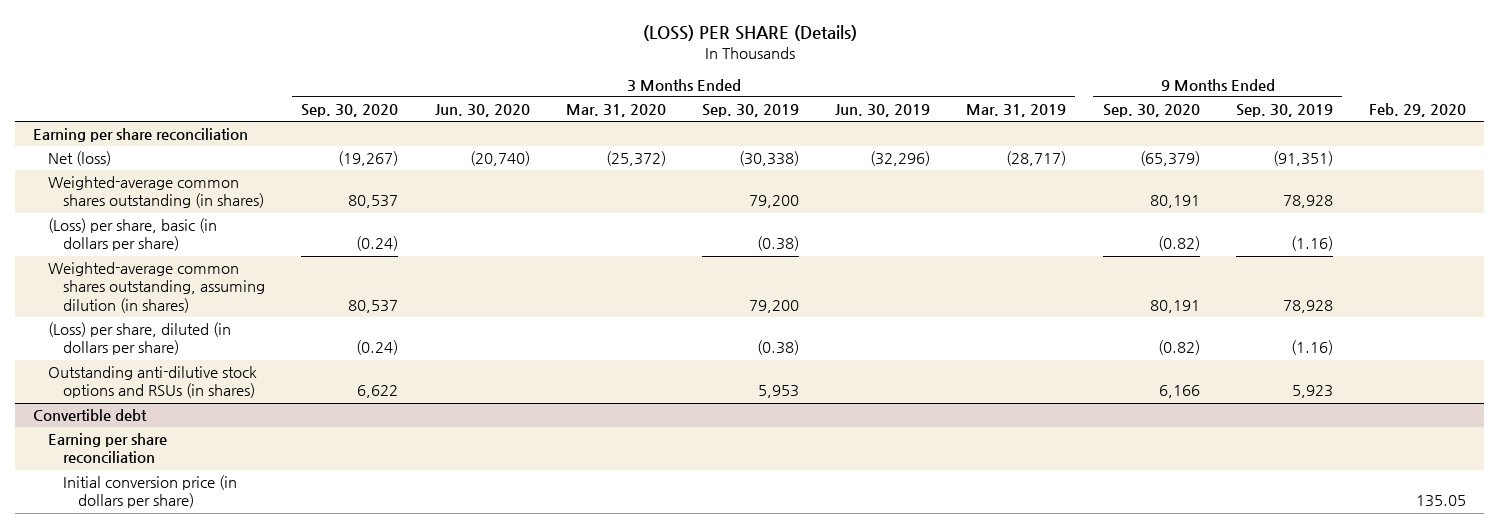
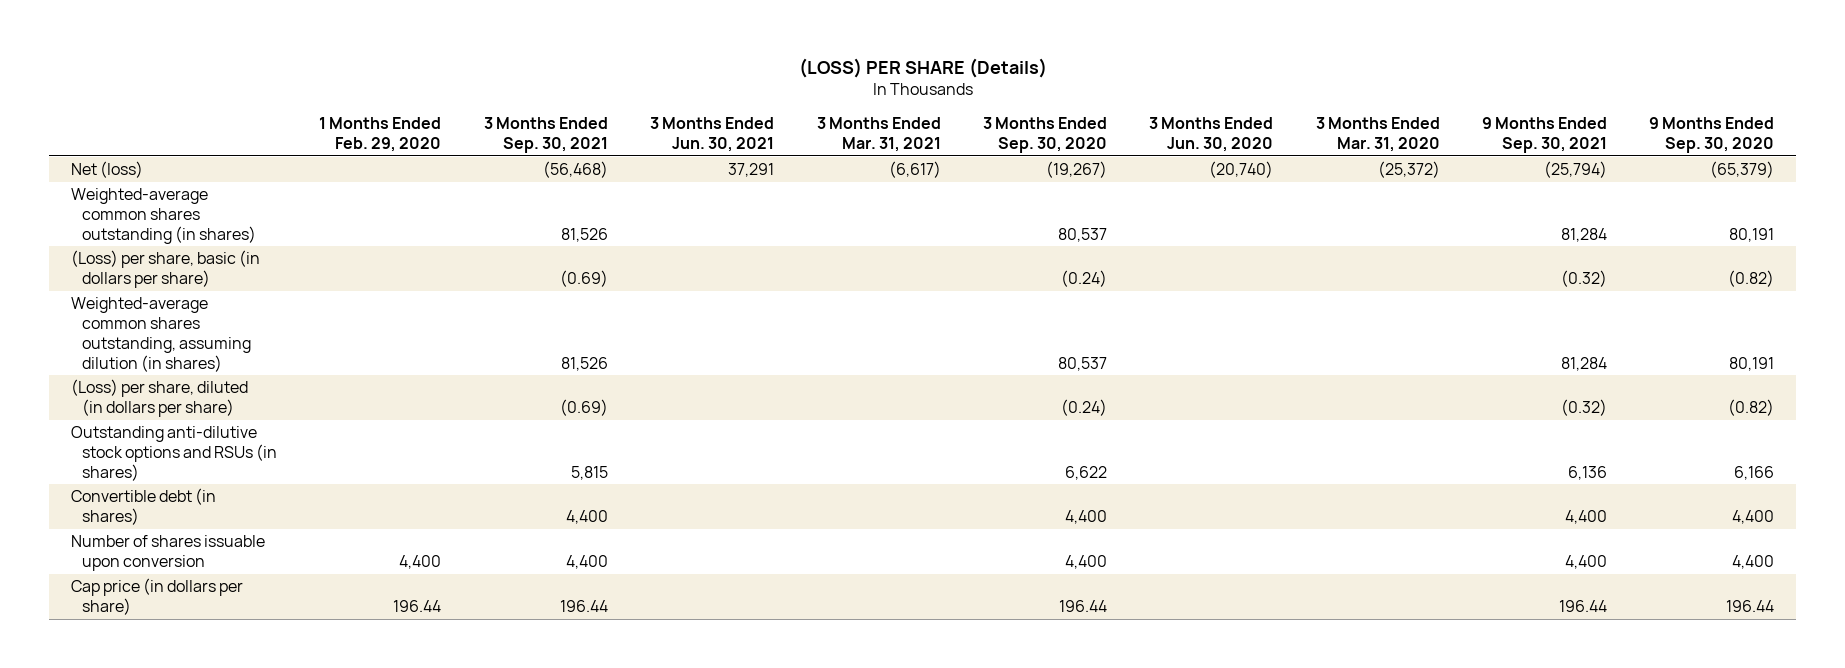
- | 3 Months Ended Sep. 30, 2020 | 3 Months Ended Jun. 30, 2020 | 3 Months Ended Mar. 31, 2020 | 3 Months Ended Sep. 30, 2019 | 3 Months Ended Jun. 30, 2019 | 3 Months Ended Mar. 31, 2019 | 9 Months Ended Sep. 30, 2020 | 9 Months Ended Sep. 30, 2019 | Feb. 29, 2020
+ | 1 Months Ended Feb. 29, 2020 | 3 Months Ended Sep. 30, 2021 | 3 Months Ended Jun. 30, 2021 | 3 Months Ended Mar. 31, 2021 | 3 Months Ended Sep. 30, 2020 | 3 Months Ended Jun. 30, 2020 | 3 Months Ended Mar. 31, 2020 | 9 Months Ended Sep. 30, 2021 | 9 Months Ended Sep. 30, 2020
- Earning per share reconciliation
- Convertible debt
- Earning per share reconciliation
- Initial conversion price (in dollars per share) | | | | | | | | | 135.05
+ Convertible debt (in shares) | | 4,400 | | | 4,400 | | | 4,400 | 4,400
+ Number of shares issuable upon conversion | 4,400 | 4,400 | | | 4,400 | | | 4,400 | 4,400
+ Cap price (in dollars per share) | 196.44 | 196.44 | | | 196.44 | | | 196.44 | 196.44

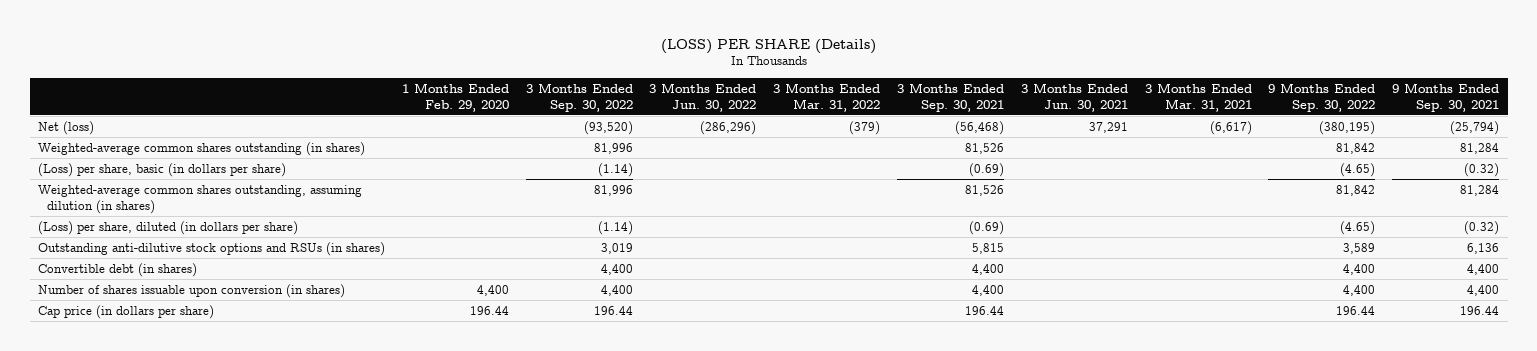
- | 1 Months Ended Feb. 29, 2020 | 3 Months Ended Sep. 30, 2021 | 3 Months Ended Jun. 30, 2021 | 3 Months Ended Mar. 31, 2021 | 3 Months Ended Sep. 30, 2020 | 3 Months Ended Jun. 30, 2020 | 3 Months Ended Mar. 31, 2020 | 9 Months Ended Sep. 30, 2021 | 9 Months Ended Sep. 30, 2020
+ | 1 Months Ended Feb. 29, 2020 | 3 Months Ended Sep. 30, 2022 | 3 Months Ended Jun. 30, 2022 | 3 Months Ended Mar. 31, 2022 | 3 Months Ended Sep. 30, 2021 | 3 Months Ended Jun. 30, 2021 | 3 Months Ended Mar. 31, 2021 | 9 Months Ended Sep. 30, 2022 | 9 Months Ended Sep. 30, 2021
- Number of shares issuable upon conversion | 4,400 | 4,400 | | | 4,400 | | | 4,400 | 4,400
+ Number of shares issuable upon conversion (in shares) | 4,400 | 4,400 | | | 4,400 | | | 4,400 | 4,400

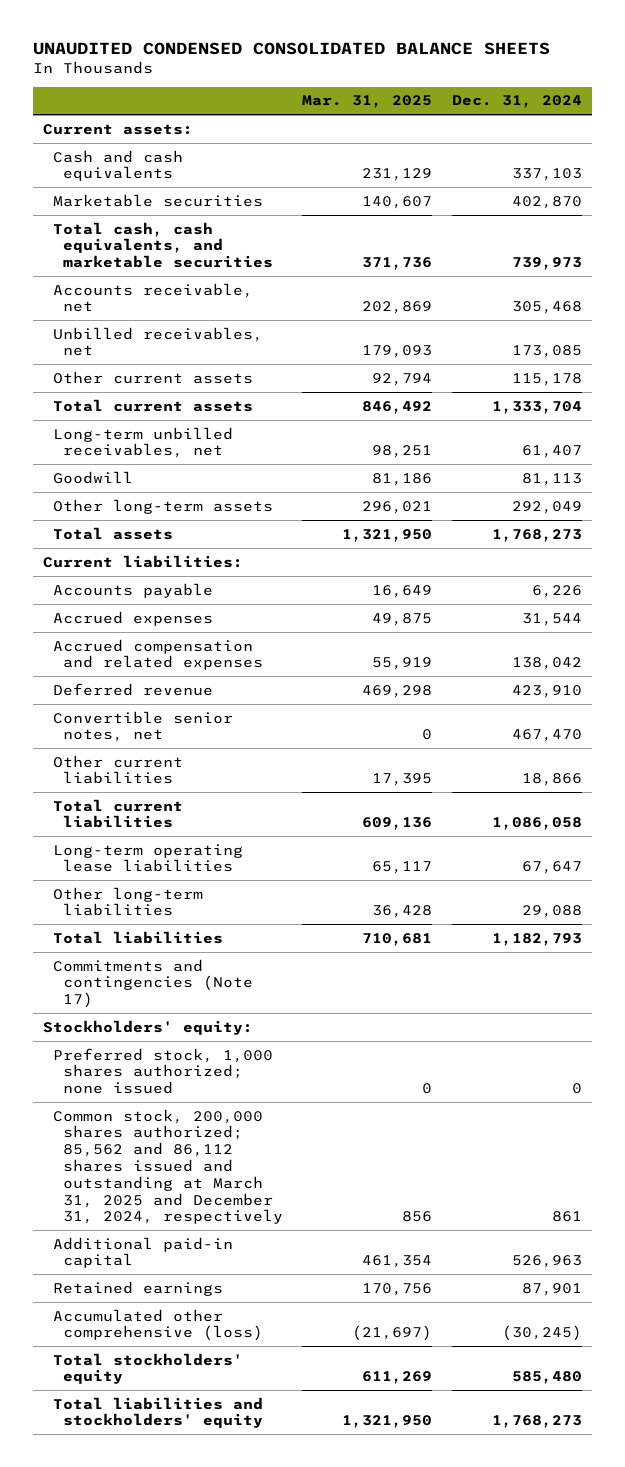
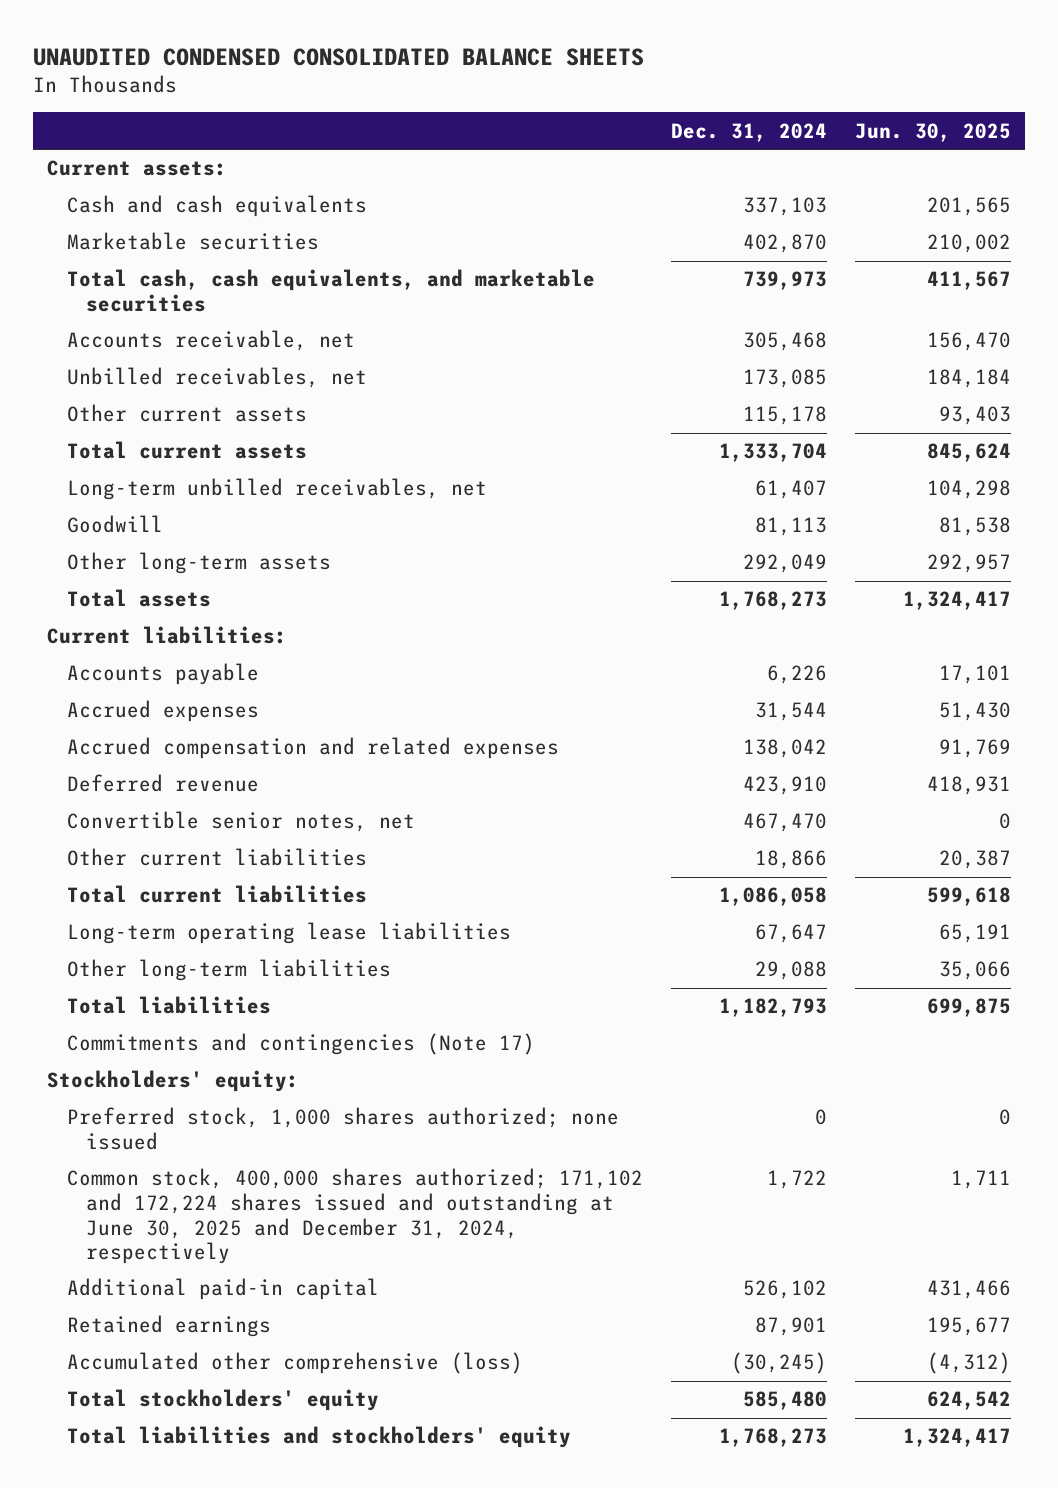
- | Mar. 31, 2025 | Dec. 31, 2024
+ | Dec. 31, 2024 | Jun. 30, 2025
- Common stock, 200,000 shares authorized; 85,562 and 86,112 shares issued and outstanding at March 31, 2025 and December 31, 2024, respectively | 856 | 861
- Additional paid-in capital | 461,354 | 526,963
+ Common stock, 400,000 shares authorized; 171,102 and 172,224 shares issued and outstanding at June 30, 2025 and December 31, 2024, respectively | 1,722 | 1,711
+ Additional paid-in capital | 526,102 | 431,466

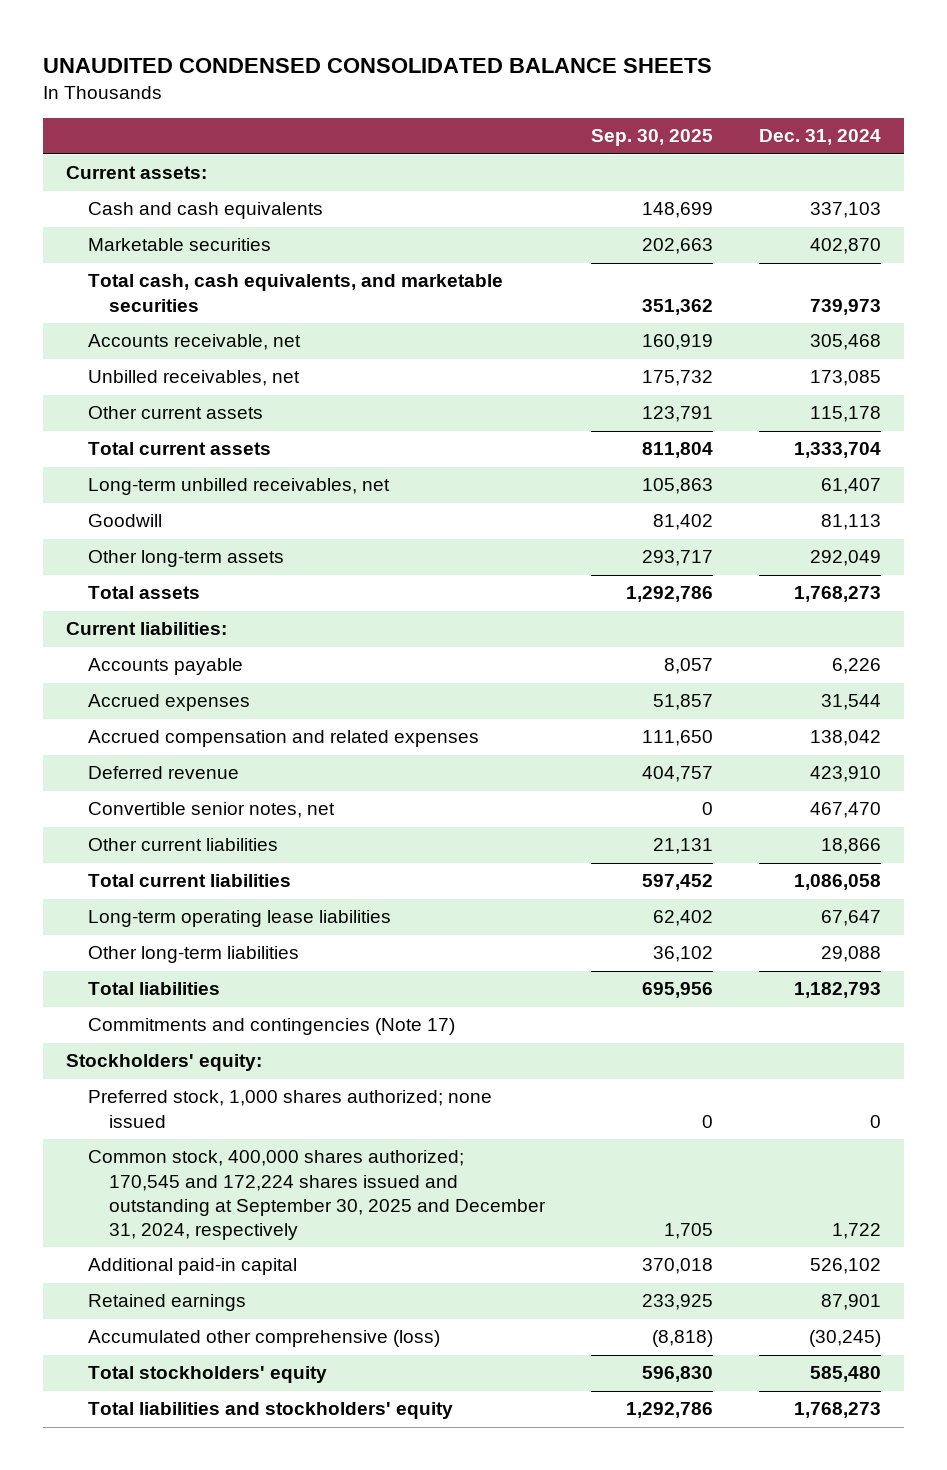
- | Dec. 31, 2024 | Jun. 30, 2025
+ | Sep. 30, 2025 | Dec. 31, 2024
- Common stock, 400,000 shares authorized; 171,102 and 172,224 shares issued and outstanding at June 30, 2025 and December 31, 2024, respectively | 1,722 | 1,711
+ Common stock, 400,000 shares authorized; 170,545 and 172,224 shares issued and outstanding at September 30, 2025 and December 31, 2024, respectively | 1,705 | 1,722

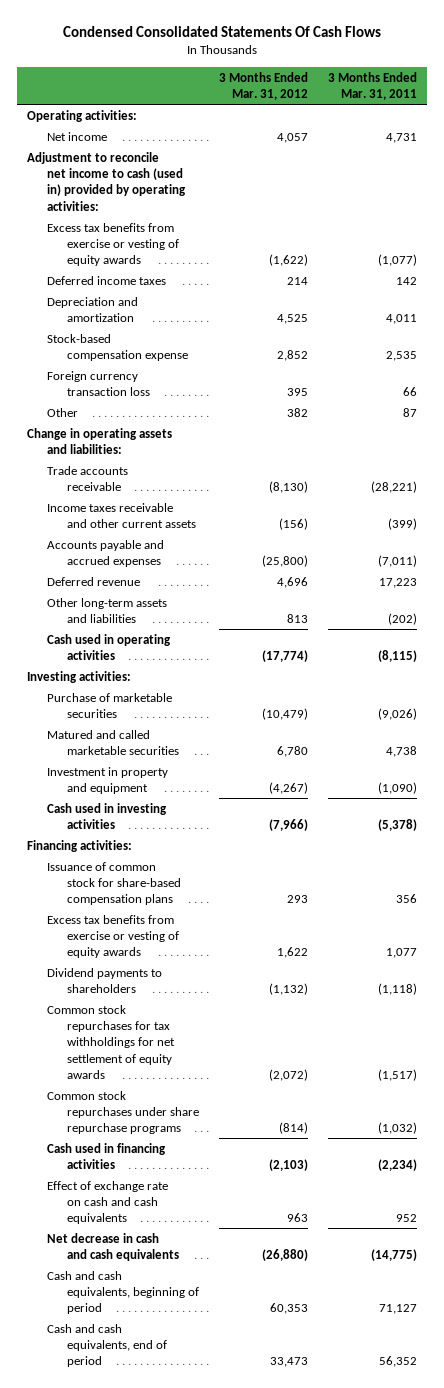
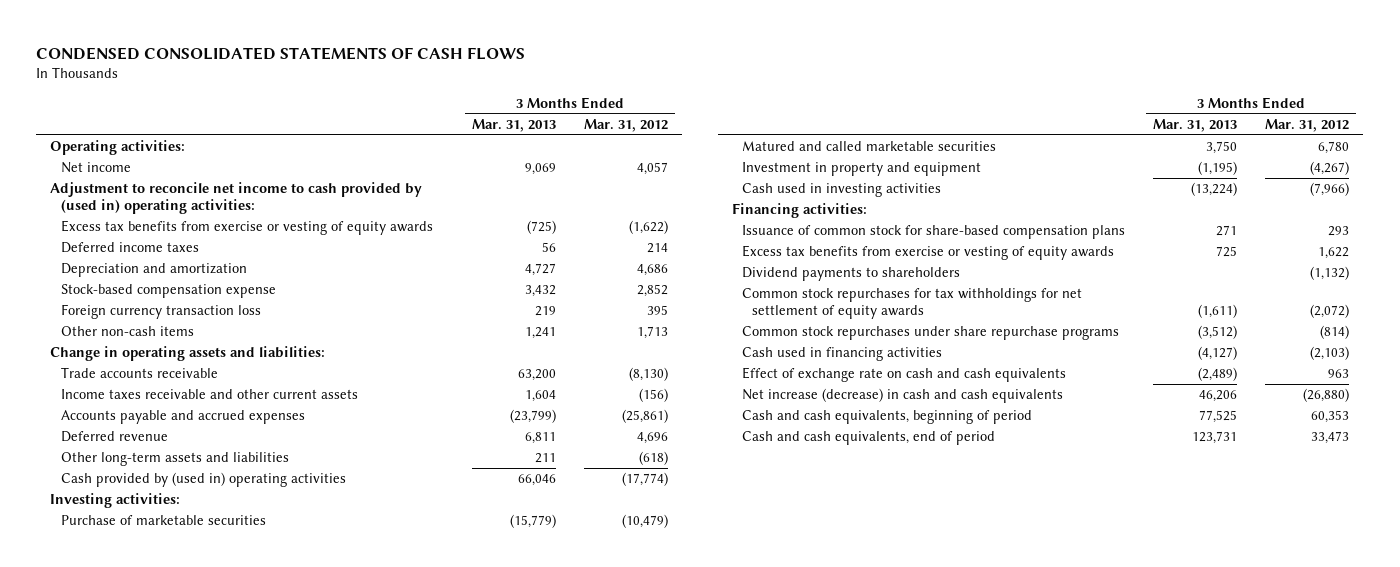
- Condensed Consolidated Statements Of Cash Flows
+ CONDENSED CONSOLIDATED STATEMENTS OF CASH FLOWS
- | 3 Months Ended Mar. 31, 2012 | 3 Months Ended Mar. 31, 2011
+ | 3 Months Ended Mar. 31, 2013 | 3 Months Ended Mar. 31, 2012
- Adjustment to reconcile net income to cash (used in) provided by operating activities:
+ Adjustment to reconcile net income to cash provided by (used in) operating activities:
- Depreciation and amortization | 4,525 | 4,011
+ Depreciation and amortization | 4,727 | 4,686
- Other | 382 | 87
+ Other non-cash items | 1,241 | 1,713
- Accounts payable and accrued expenses | (25,800) | (7,011)
+ Accounts payable and accrued expenses | (23,799) | (25,861)
- Other long-term assets and liabilities | 813 | (202)
- Cash used in operating activities | (17,774) | (8,115)
+ Other long-term assets and liabilities | 211 | (618)
+ Cash provided by (used in) operating activities | 66,046 | (17,774)
- Net decrease in cash and cash equivalents | (26,880) | (14,775)
+ Net increase (decrease) in cash and cash equivalents | 46,206 | (26,880)

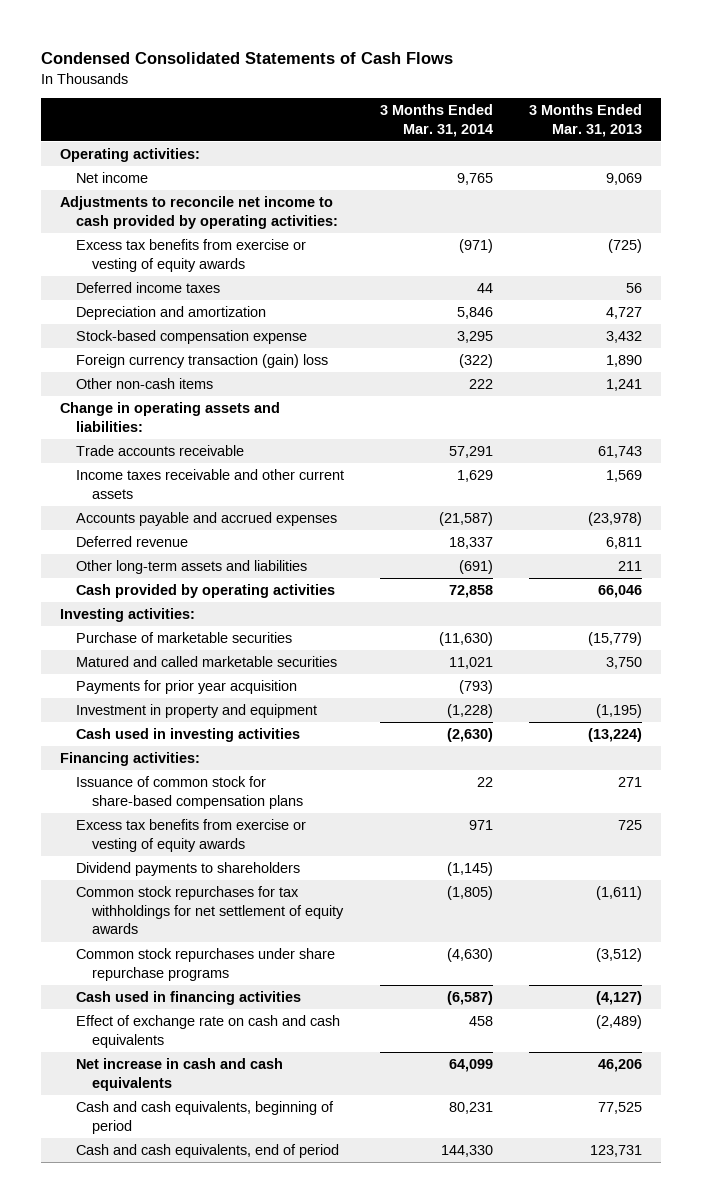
- CONDENSED CONSOLIDATED STATEMENTS OF CASH FLOWS
+ Condensed Consolidated Statements of Cash Flows
- | 3 Months Ended Mar. 31, 2013 | 3 Months Ended Mar. 31, 2012
+ | 3 Months Ended Mar. 31, 2014 | 3 Months Ended Mar. 31, 2013
- Adjustment to reconcile net income to cash provided by (used in) operating activities:
+ Adjustments to reconcile net income to cash provided by operating activities:
- Foreign currency transaction loss | 219 | 395
+ Foreign currency transaction (gain) loss | (322) | 1,890
- Trade accounts receivable | 63,200 | (8,130)
- Income taxes receivable and other current assets | 1,604 | (156)
- Accounts payable and accrued expenses | (23,799) | (25,861)
+ Trade accounts receivable | 57,291 | 61,743
+ Income taxes receivable and other current assets | 1,629 | 1,569
+ Accounts payable and accrued expenses | (21,587) | (23,978)
- Cash provided by (used in) operating activities | 66,046 | (17,774)
+ Cash provided by operating activities | 72,858 | 66,046
+ Payments for prior year acquisition | (793) |
- Net increase (decrease) in cash and cash equivalents | 46,206 | (26,880)
+ Net increase in cash and cash equivalents | 64,099 | 46,206

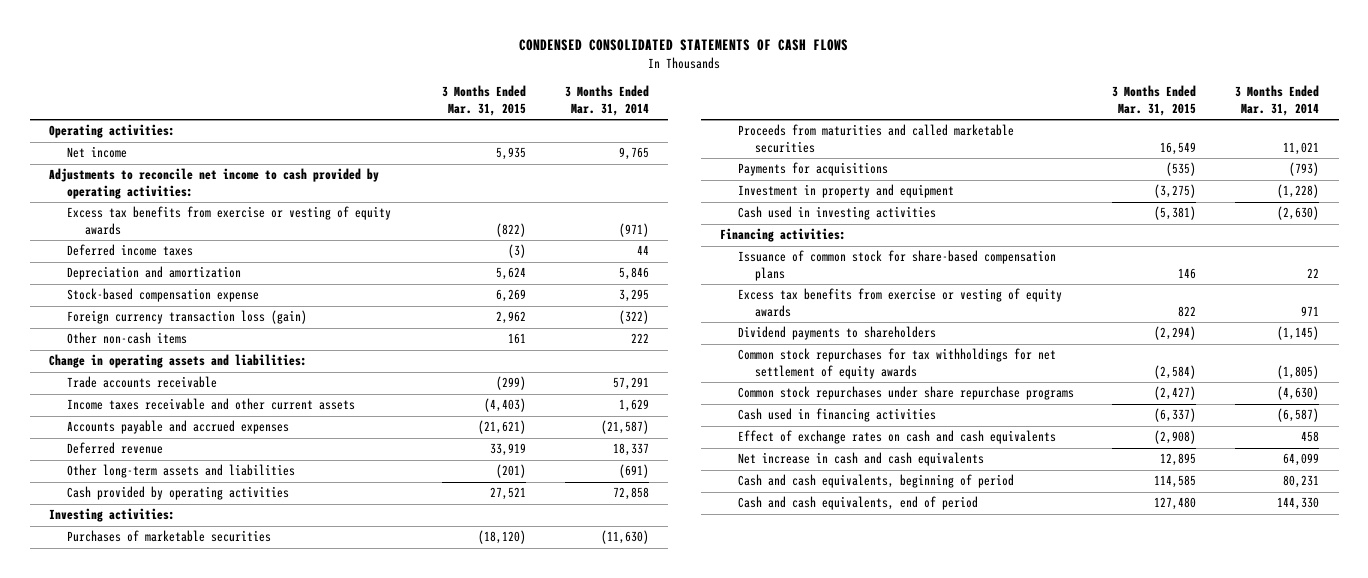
- Condensed Consolidated Statements of Cash Flows
+ CONDENSED CONSOLIDATED STATEMENTS OF CASH FLOWS
- | 3 Months Ended Mar. 31, 2014 | 3 Months Ended Mar. 31, 2013
+ | 3 Months Ended Mar. 31, 2015 | 3 Months Ended Mar. 31, 2014
- Foreign currency transaction (gain) loss | (322) | 1,890
+ Foreign currency transaction loss (gain) | 2,962 | (322)
- Purchase of marketable securities | (11,630) | (15,779)
- Matured and called marketable securities | 11,021 | 3,750
- Payments for prior year acquisition | (793) |
+ Purchases of marketable securities | (18,120) | (11,630)
+ Proceeds from maturities and called marketable securities | 16,549 | 11,021
+ Payments for acquisitions | (535) | (793)
- Effect of exchange rate on cash and cash equivalents | 458 | (2,489)
+ Effect of exchange rates on cash and cash equivalents | (2,908) | 458

